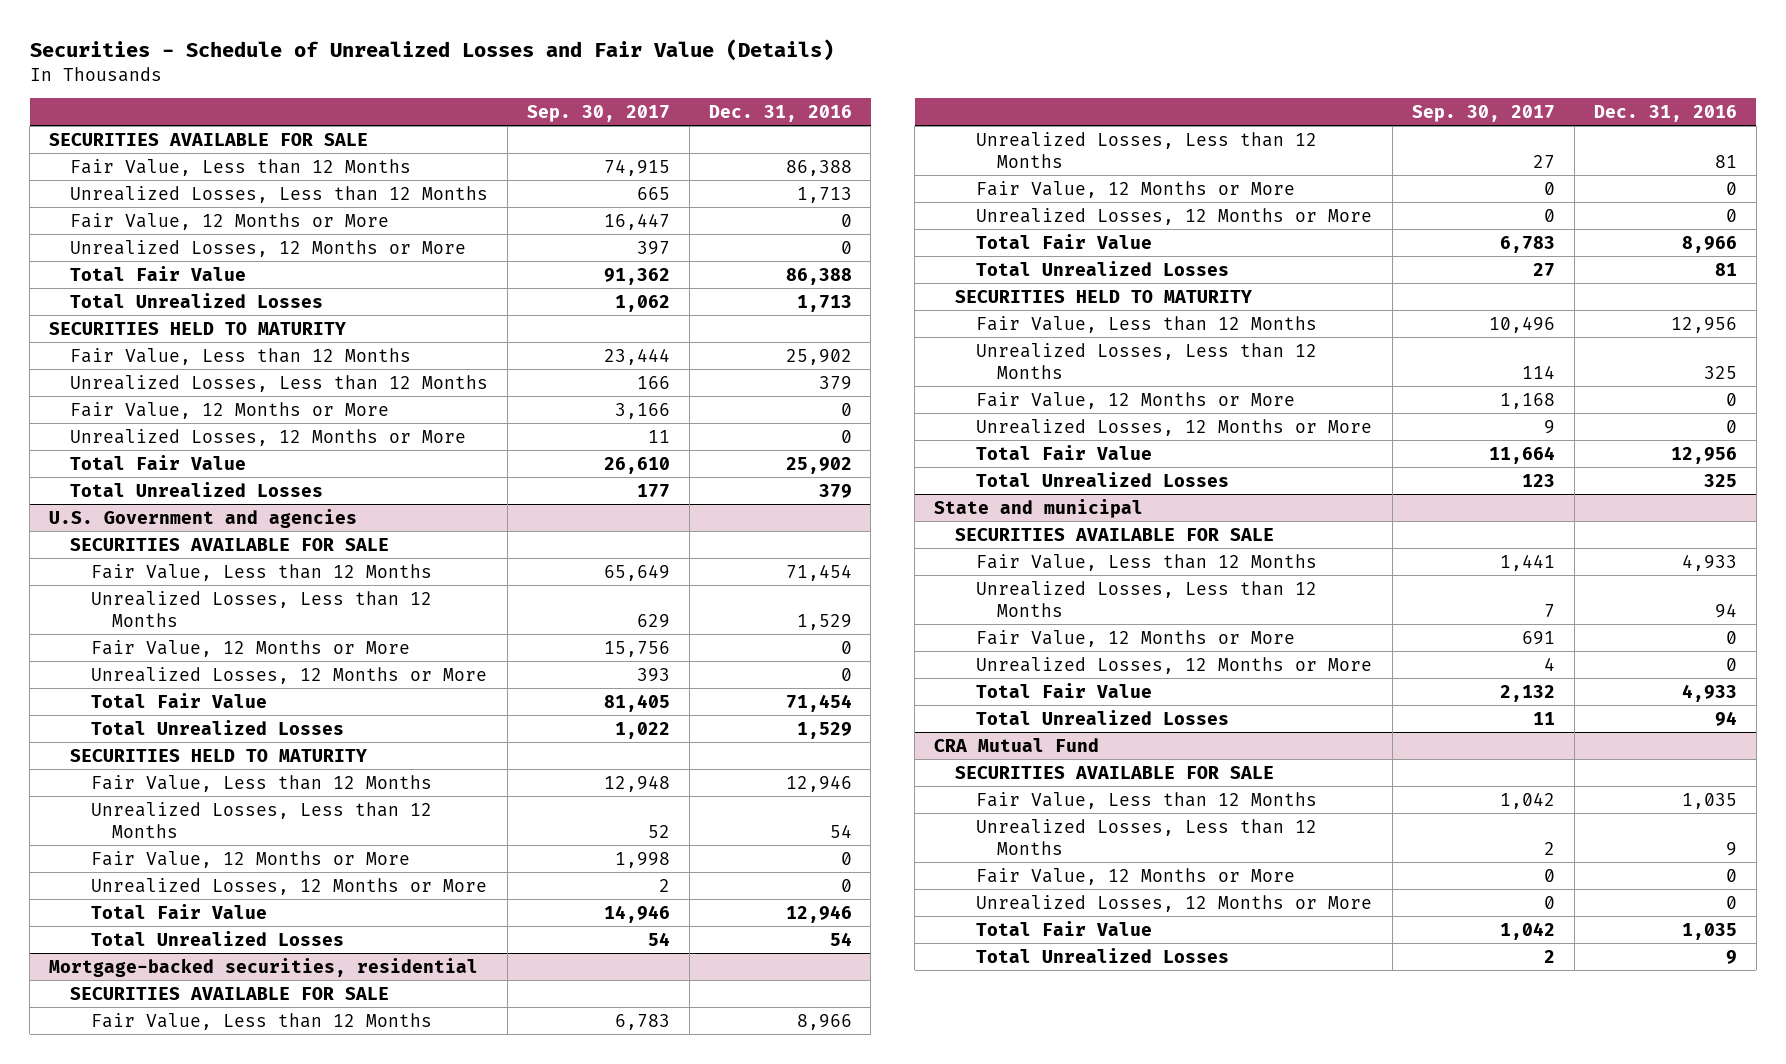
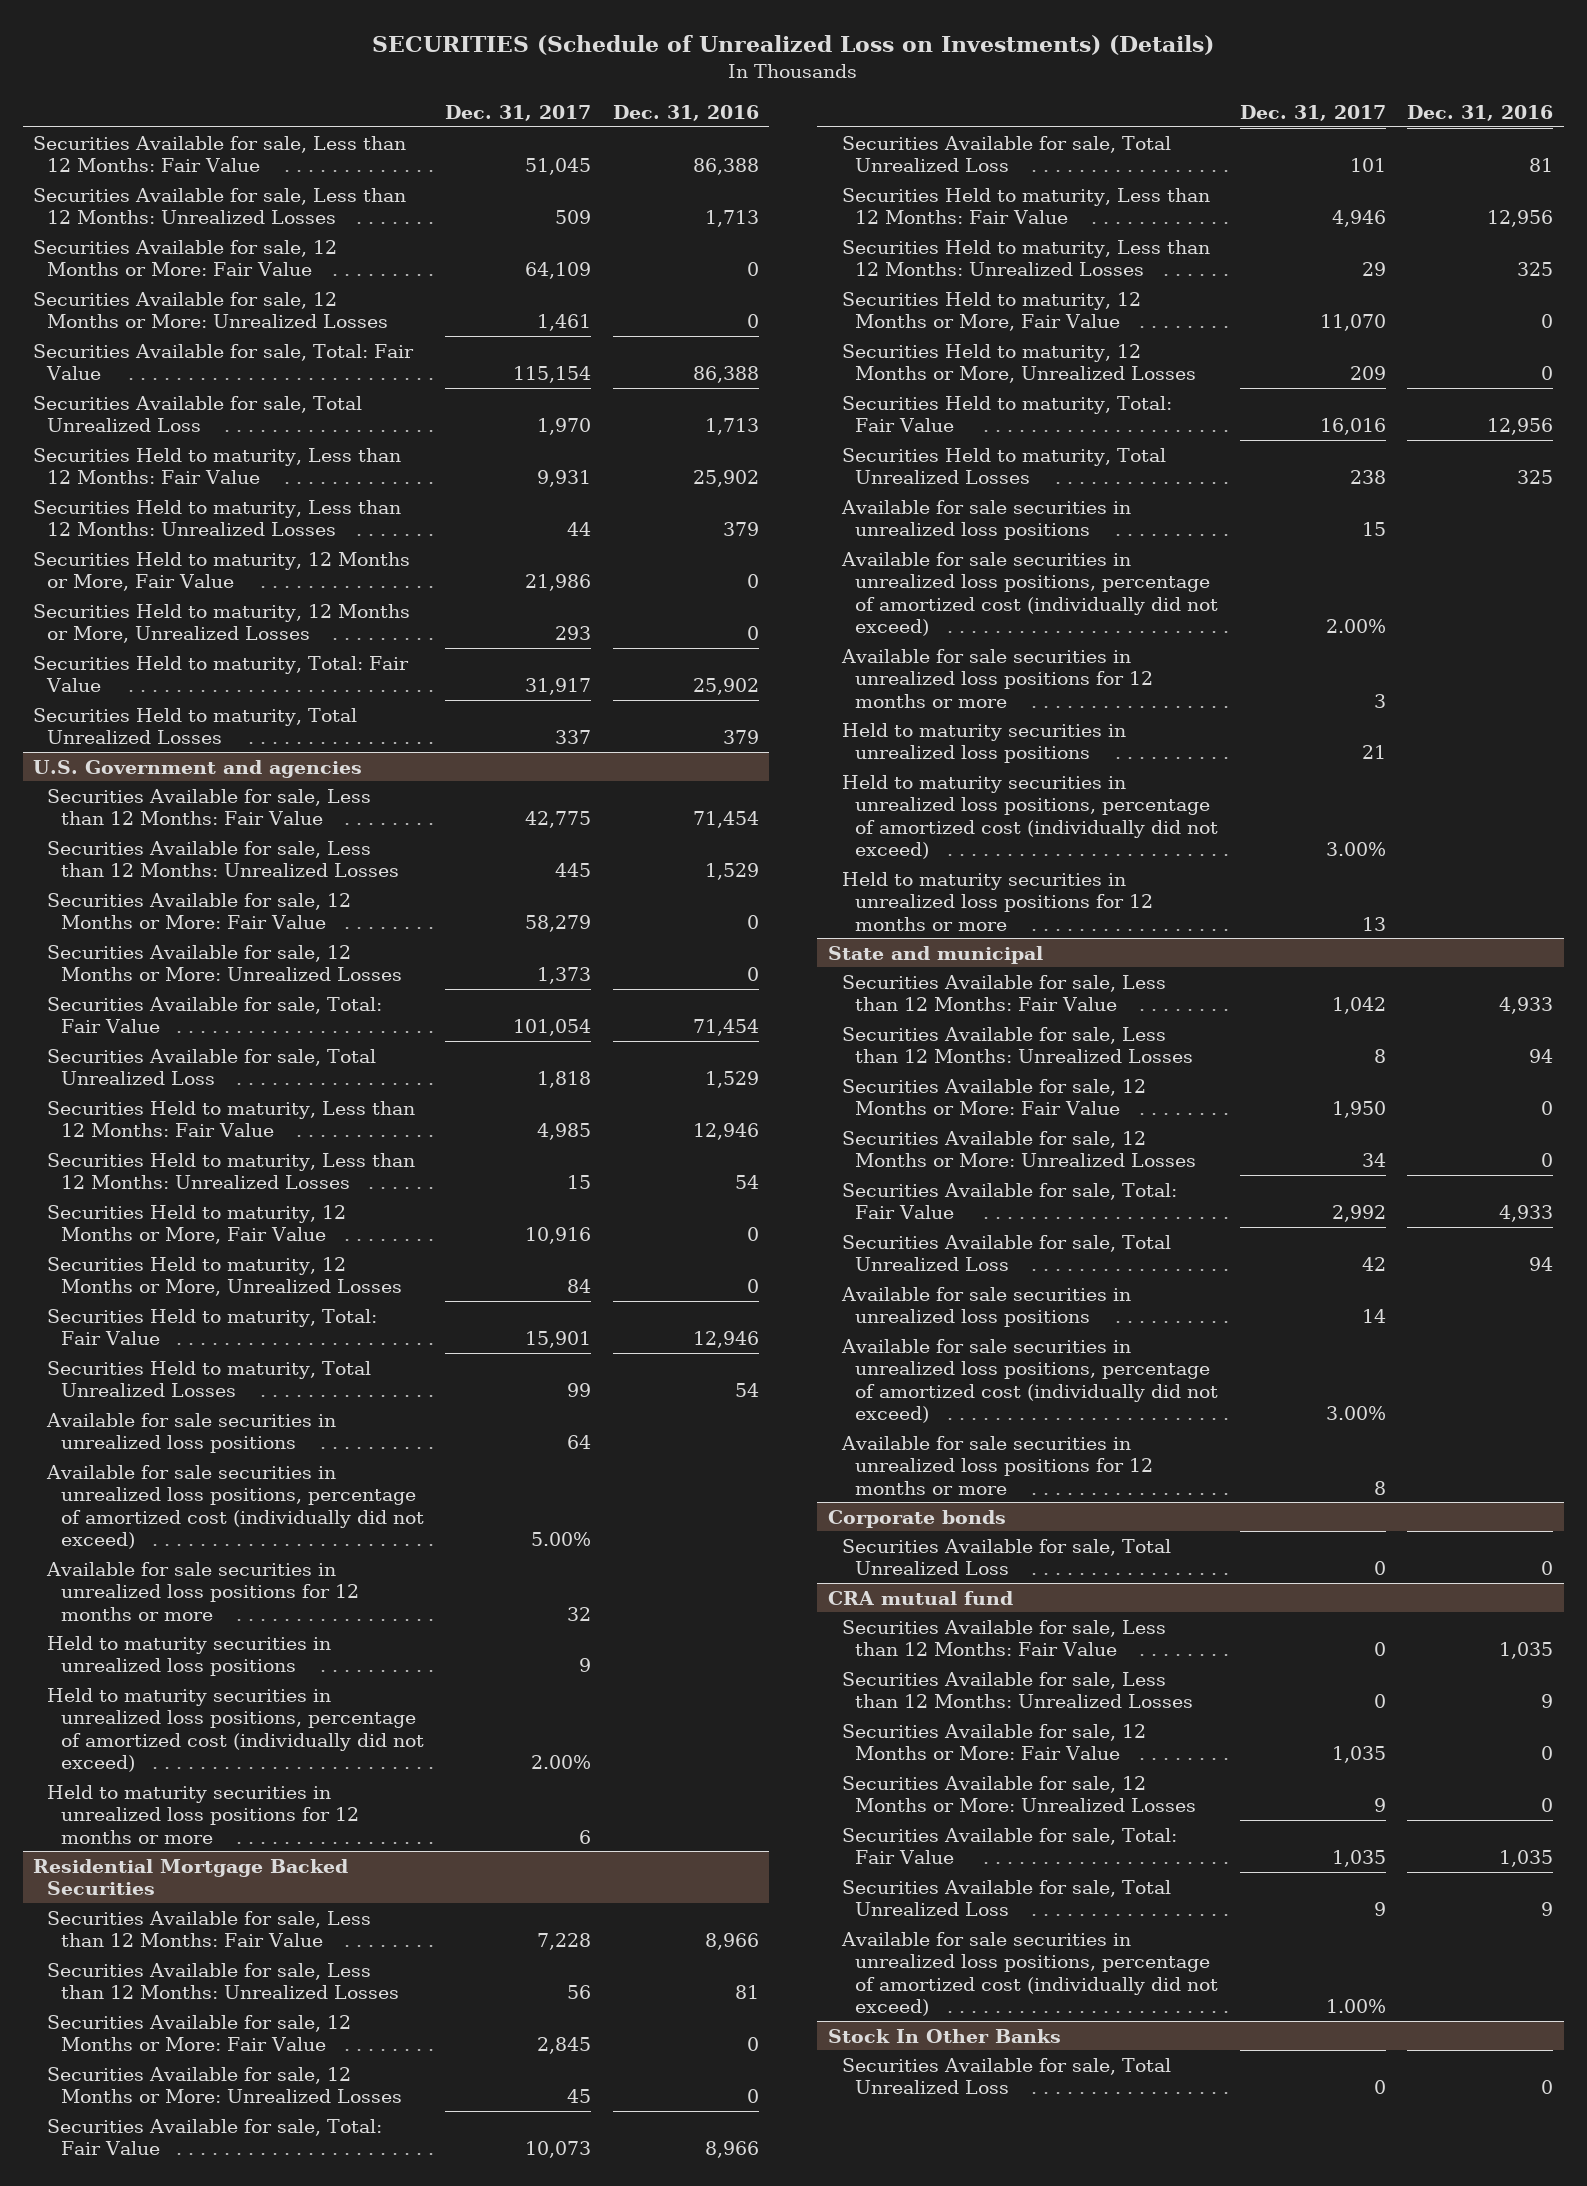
- Securities - Schedule of Unrealized Losses and Fair Value (Details)
+ SECURITIES (Schedule of Unrealized Loss on Investments) (Details)
- | Sep. 30, 2017 | Dec. 31, 2016
+ | Dec. 31, 2017 | Dec. 31, 2016
- SECURITIES AVAILABLE FOR SALE
- Fair Value, Less than 12 Months | 74,915 | 86,388
- Unrealized Losses, Less than 12 Months | 665 | 1,713
- Fair Value, 12 Months or More | 16,447 | 0
- Unrealized Losses, 12 Months or More | 397 | 0
- Total Fair Value | 91,362 | 86,388
- Total Unrealized Losses | 1,062 | 1,713
- SECURITIES HELD TO MATURITY
- Fair Value, Less than 12 Months | 23,444 | 25,902
- Unrealized Losses, Less than 12 Months | 166 | 379
- Fair Value, 12 Months or More | 3,166 | 0
- Unrealized Losses, 12 Months or More | 11 | 0
- Total Fair Value | 26,610 | 25,902
- Total Unrealized Losses | 177 | 379
+ Securities Available for sale, Less than 12 Months: Fair Value | 51,045 | 86,388
+ Securities Available for sale, Less than 12 Months: Unrealized Losses | 509 | 1,713
+ Securities Available for sale, 12 Months or More: Fair Value | 64,109 | 0
+ Securities Available for sale, 12 Months or More: Unrealized Losses | 1,461 | 0
+ Securities Available for sale, Total: Fair Value | 115,154 | 86,388
+ Securities Available for sale, Total Unrealized Loss | 1,970 | 1,713
+ Securities Held to maturity, Less than 12 Months: Fair Value | 9,931 | 25,902
+ Securities Held to maturity, Less than 12 Months: Unrealized Losses | 44 | 379
+ Securities Held to maturity, 12 Months or More, Fair Value | 21,986 | 0
+ Securities Held to maturity, 12 Months or More, Unrealized Losses | 293 | 0
+ Securities Held to maturity, Total: Fair Value | 31,917 | 25,902
+ Securities Held to maturity, Total Unrealized Losses | 337 | 379
@ U.S. Government and agencies
- SECURITIES AVAILABLE FOR SALE
- Fair Value, Less than 12 Months | 65,649 | 71,454
- Unrealized Losses, Less than 12 Months | 629 | 1,529
- Fair Value, 12 Months or More | 15,756 | 0
- Unrealized Losses, 12 Months or More | 393 | 0
- Total Fair Value | 81,405 | 71,454
- Total Unrealized Losses | 1,022 | 1,529
- SECURITIES HELD TO MATURITY
- Fair Value, Less than 12 Months | 12,948 | 12,946
- Unrealized Losses, Less than 12 Months | 52 | 54
- Fair Value, 12 Months or More | 1,998 | 0
- Unrealized Losses, 12 Months or More | 2 | 0
- Total Fair Value | 14,946 | 12,946
- Total Unrealized Losses | 54 | 54
- Mortgage-backed securities, residential
- SECURITIES AVAILABLE FOR SALE
- Fair Value, Less than 12 Months | 6,783 | 8,966
- Unrealized Losses, Less than 12 Months | 27 | 81
- Fair Value, 12 Months or More | 0 | 0
- Unrealized Losses, 12 Months or More | 0 | 0
- Total Fair Value | 6,783 | 8,966
- Total Unrealized Losses | 27 | 81
- SECURITIES HELD TO MATURITY
- Fair Value, Less than 12 Months | 10,496 | 12,956
- Unrealized Losses, Less than 12 Months | 114 | 325
- Fair Value, 12 Months or More | 1,168 | 0
- Unrealized Losses, 12 Months or More | 9 | 0
- Total Fair Value | 11,664 | 12,956
- Total Unrealized Losses | 123 | 325
@ U.S. Government and agencies
+ Securities Available for sale, Less than 12 Months: Fair Value | 42,775 | 71,454
+ Securities Available for sale, Less than 12 Months: Unrealized Losses | 445 | 1,529
+ Securities Available for sale, 12 Months or More: Fair Value | 58,279 | 0
+ Securities Available for sale, 12 Months or More: Unrealized Losses | 1,373 | 0
+ Securities Available for sale, Total: Fair Value | 101,054 | 71,454
+ Securities Available for sale, Total Unrealized Loss | 1,818 | 1,529
+ Securities Held to maturity, Less than 12 Months: Fair Value | 4,985 | 12,946
+ Securities Held to maturity, Less than 12 Months: Unrealized Losses | 15 | 54
+ Securities Held to maturity, 12 Months or More, Fair Value | 10,916 | 0
+ Securities Held to maturity, 12 Months or More, Unrealized Losses | 84 | 0
+ Securities Held to maturity, Total: Fair Value | 15,901 | 12,946
+ Securities Held to maturity, Total Unrealized Losses | 99 | 54
+ Available for sale securities in unrealized loss positions | 64 |
+ Available for sale securities in unrealized loss positions, percentage of amortized cost (individually did not exceed) | 5.00% |
+ Available for sale securities in unrealized loss positions for 12 months or more | 32 |
+ Held to maturity securities in unrealized loss positions | 9 |
+ Held to maturity securities in unrealized loss positions, percentage of amortized cost (individually did not exceed) | 2.00% |
+ Held to maturity securities in unrealized loss positions for 12 months or more | 6 |
+ Residential Mortgage Backed Securities
+ Securities Available for sale, Less than 12 Months: Fair Value | 7,228 | 8,966
+ Securities Available for sale, Less than 12 Months: Unrealized Losses | 56 | 81
+ Securities Available for sale, 12 Months or More: Fair Value | 2,845 | 0
+ Securities Available for sale, 12 Months or More: Unrealized Losses | 45 | 0
+ Securities Available for sale, Total: Fair Value | 10,073 | 8,966
+ Securities Available for sale, Total Unrealized Loss | 101 | 81
+ Securities Held to maturity, Less than 12 Months: Fair Value | 4,946 | 12,956
+ Securities Held to maturity, Less than 12 Months: Unrealized Losses | 29 | 325
+ Securities Held to maturity, 12 Months or More, Fair Value | 11,070 | 0
+ Securities Held to maturity, 12 Months or More, Unrealized Losses | 209 | 0
+ Securities Held to maturity, Total: Fair Value | 16,016 | 12,956
+ Securities Held to maturity, Total Unrealized Losses | 238 | 325
+ Available for sale securities in unrealized loss positions | 15 |
+ Available for sale securities in unrealized loss positions, percentage of amortized cost (individually did not exceed) | 2.00% |
+ Available for sale securities in unrealized loss positions for 12 months or more | 3 |
+ Held to maturity securities in unrealized loss positions | 21 |
+ Held to maturity securities in unrealized loss positions, percentage of amortized cost (individually did not exceed) | 3.00% |
+ Held to maturity securities in unrealized loss positions for 12 months or more | 13 |
@ State and municipal
- SECURITIES AVAILABLE FOR SALE
- Fair Value, Less than 12 Months | 1,441 | 4,933
- Unrealized Losses, Less than 12 Months | 7 | 94
- Fair Value, 12 Months or More | 691 | 0
- Unrealized Losses, 12 Months or More | 4 | 0
- Total Fair Value | 2,132 | 4,933
- Total Unrealized Losses | 11 | 94
- CRA Mutual Fund
- SECURITIES AVAILABLE FOR SALE
- Fair Value, Less than 12 Months | 1,042 | 1,035
- Unrealized Losses, Less than 12 Months | 2 | 9
- Fair Value, 12 Months or More | 0 | 0
- Unrealized Losses, 12 Months or More | 0 | 0
- Total Fair Value | 1,042 | 1,035
- Total Unrealized Losses | 2 | 9
@ State and municipal
+ Securities Available for sale, Less than 12 Months: Fair Value | 1,042 | 4,933
+ Securities Available for sale, Less than 12 Months: Unrealized Losses | 8 | 94
+ Securities Available for sale, 12 Months or More: Fair Value | 1,950 | 0
+ Securities Available for sale, 12 Months or More: Unrealized Losses | 34 | 0
+ Securities Available for sale, Total: Fair Value | 2,992 | 4,933
+ Securities Available for sale, Total Unrealized Loss | 42 | 94
+ Available for sale securities in unrealized loss positions | 14 |
+ Available for sale securities in unrealized loss positions, percentage of amortized cost (individually did not exceed) | 3.00% |
+ Available for sale securities in unrealized loss positions for 12 months or more | 8 |
+ Corporate bonds
+ Securities Available for sale, Total Unrealized Loss | 0 | 0
+ CRA mutual fund
+ Securities Available for sale, Less than 12 Months: Fair Value | 0 | 1,035
+ Securities Available for sale, Less than 12 Months: Unrealized Losses | 0 | 9
+ Securities Available for sale, 12 Months or More: Fair Value | 1,035 | 0
+ Securities Available for sale, 12 Months or More: Unrealized Losses | 9 | 0
+ Securities Available for sale, Total: Fair Value | 1,035 | 1,035
+ Securities Available for sale, Total Unrealized Loss | 9 | 9
+ Available for sale securities in unrealized loss positions, percentage of amortized cost (individually did not exceed) | 1.00% |
+ Stock In Other Banks
+ Securities Available for sale, Total Unrealized Loss | 0 | 0

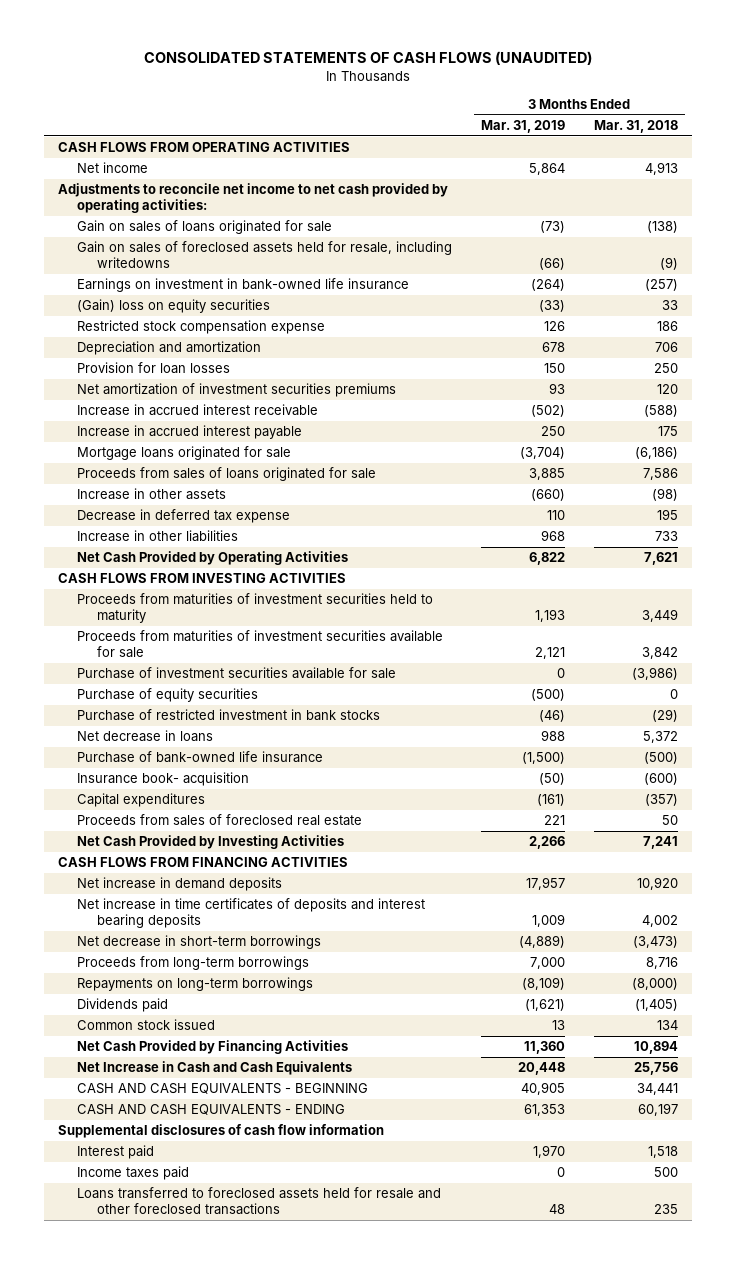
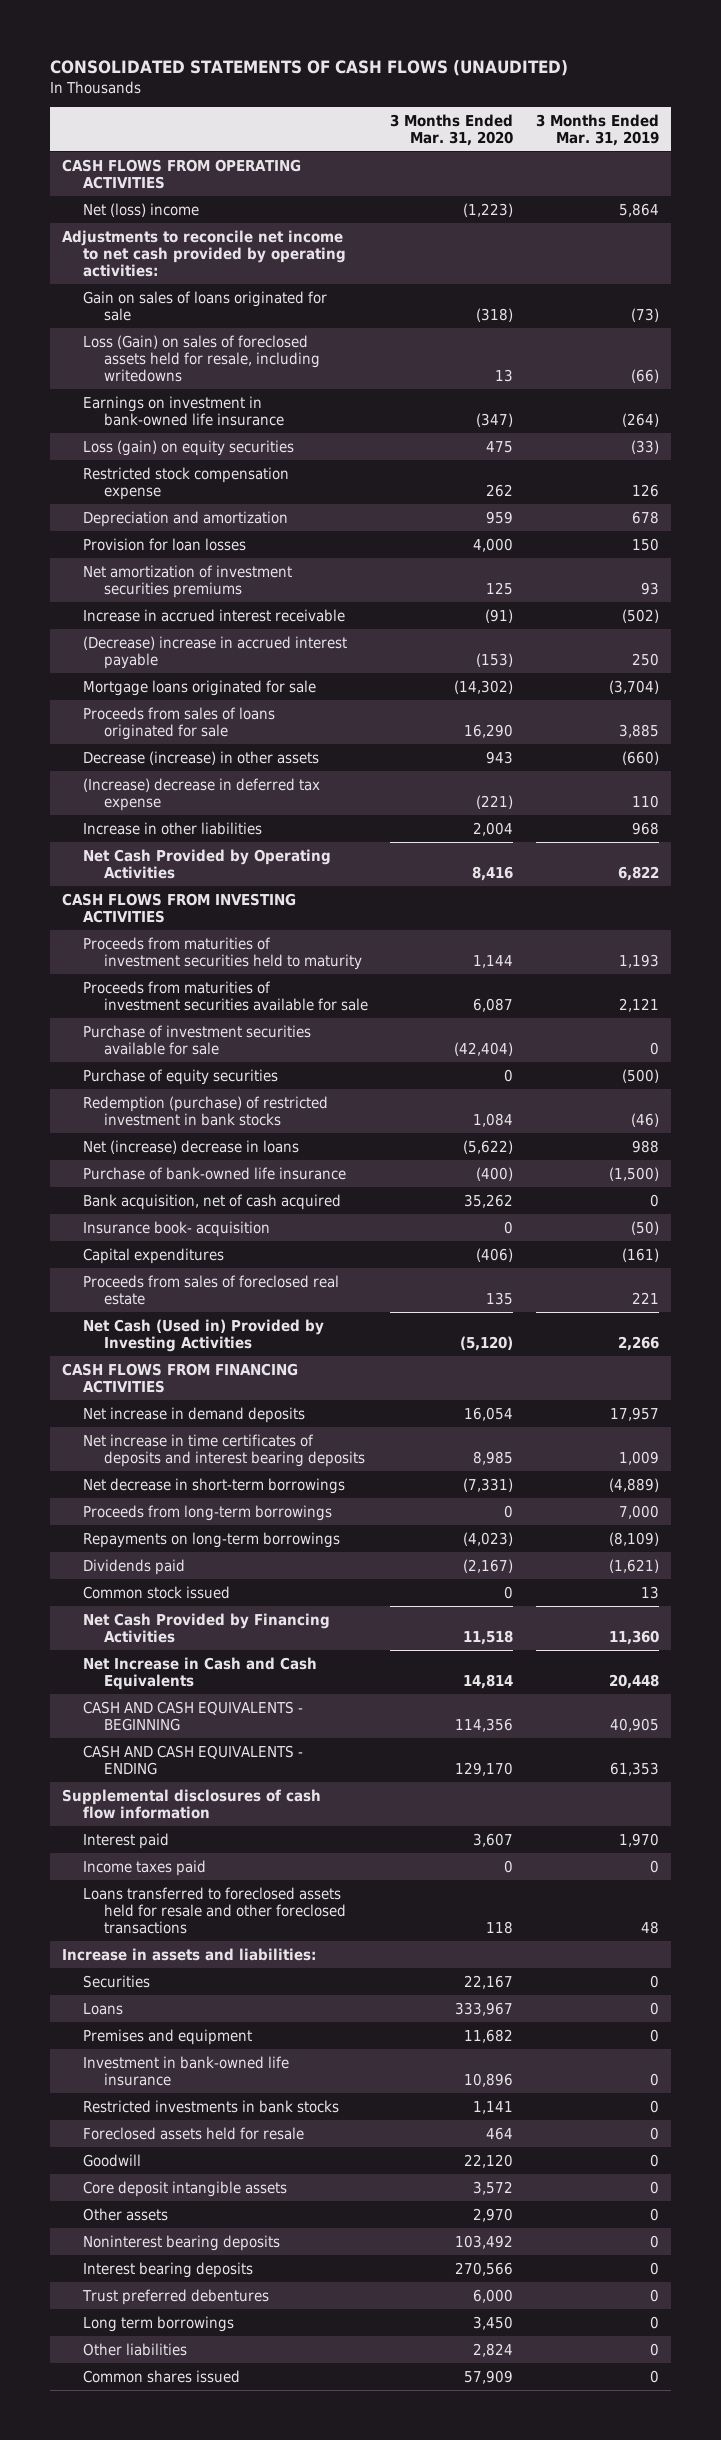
- | 3 Months Ended Mar. 31, 2019 | 3 Months Ended Mar. 31, 2018
+ | 3 Months Ended Mar. 31, 2020 | 3 Months Ended Mar. 31, 2019
- Net income | 5,864 | 4,913
+ Net (loss) income | (1,223) | 5,864
- Gain on sales of foreclosed assets held for resale, including writedowns | (66) | (9)
+ Loss (Gain) on sales of foreclosed assets held for resale, including writedowns | 13 | (66)
- (Gain) loss on equity securities | (33) | 33
+ Loss (gain) on equity securities | 475 | (33)
- Increase in accrued interest payable | 250 | 175
+ (Decrease) increase in accrued interest payable | (153) | 250
- Increase in other assets | (660) | (98)
- Decrease in deferred tax expense | 110 | 195
+ Decrease (increase) in other assets | 943 | (660)
+ (Increase) decrease in deferred tax expense | (221) | 110
- Purchase of restricted investment in bank stocks | (46) | (29)
- Net decrease in loans | 988 | 5,372
+ Redemption (purchase) of restricted investment in bank stocks | 1,084 | (46)
+ Net (increase) decrease in loans | (5,622) | 988
+ Bank acquisition, net of cash acquired | 35,262 | 0
- Net Cash Provided by Investing Activities | 2,266 | 7,241
+ Net Cash (Used in) Provided by Investing Activities | (5,120) | 2,266
+ Increase in assets and liabilities:
+ Securities | 22,167 | 0
+ Loans | 333,967 | 0
+ Premises and equipment | 11,682 | 0
+ Investment in bank-owned life insurance | 10,896 | 0
+ Restricted investments in bank stocks | 1,141 | 0
+ Foreclosed assets held for resale | 464 | 0
+ Goodwill | 22,120 | 0
+ Core deposit intangible assets | 3,572 | 0
+ Other assets | 2,970 | 0
+ Noninterest bearing deposits | 103,492 | 0
+ Interest bearing deposits | 270,566 | 0
+ Trust preferred debentures | 6,000 | 0
+ Long term borrowings | 3,450 | 0
+ Other liabilities | 2,824 | 0
+ Common shares issued | 57,909 | 0

